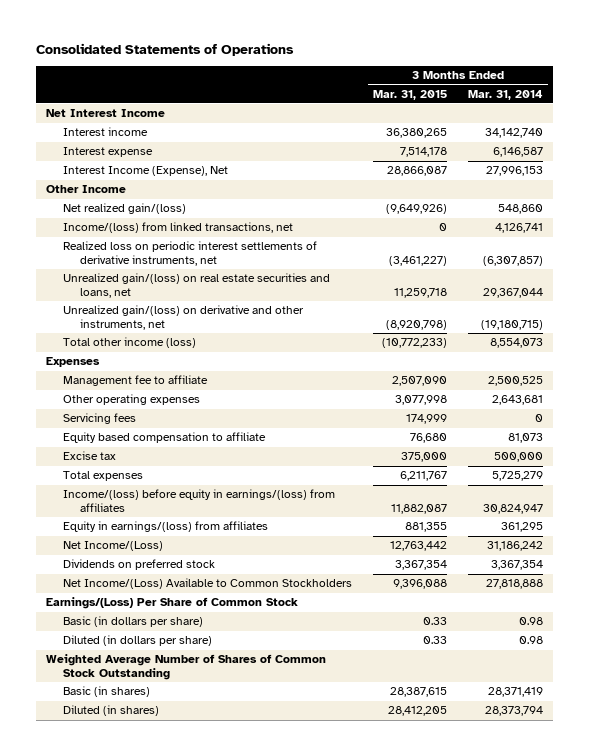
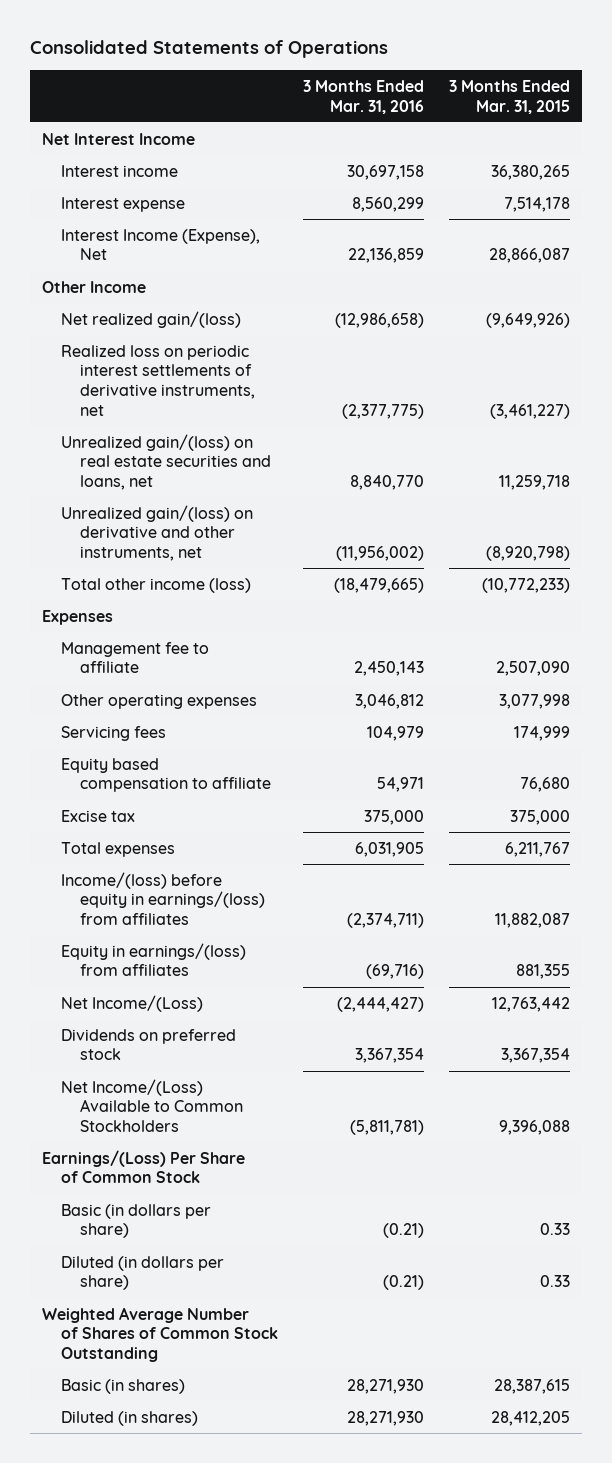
- | 3 Months Ended Mar. 31, 2015 | 3 Months Ended Mar. 31, 2014
+ | 3 Months Ended Mar. 31, 2016 | 3 Months Ended Mar. 31, 2015
- Income/(loss) from linked transactions, net | 0 | 4,126,741

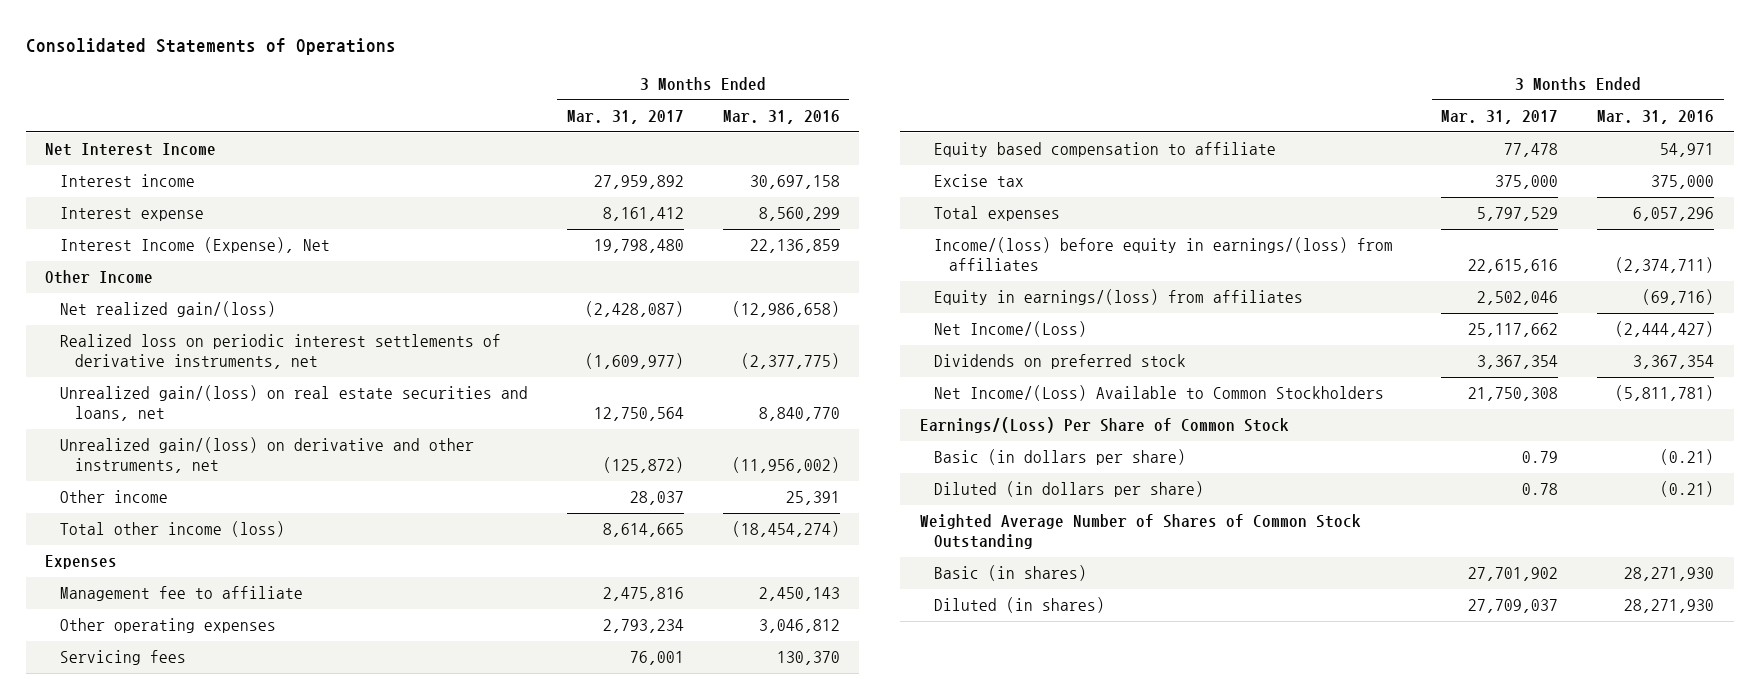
- | 3 Months Ended Mar. 31, 2016 | 3 Months Ended Mar. 31, 2015
+ | 3 Months Ended Mar. 31, 2017 | 3 Months Ended Mar. 31, 2016
- Total other income (loss) | (18,479,665) | (10,772,233)
+ Other income | 28,037 | 25,391
+ Total other income (loss) | 8,614,665 | (18,454,274)
- Servicing fees | 104,979 | 174,999
+ Servicing fees | 76,001 | 130,370
- Total expenses | 6,031,905 | 6,211,767
+ Total expenses | 5,797,529 | 6,057,296

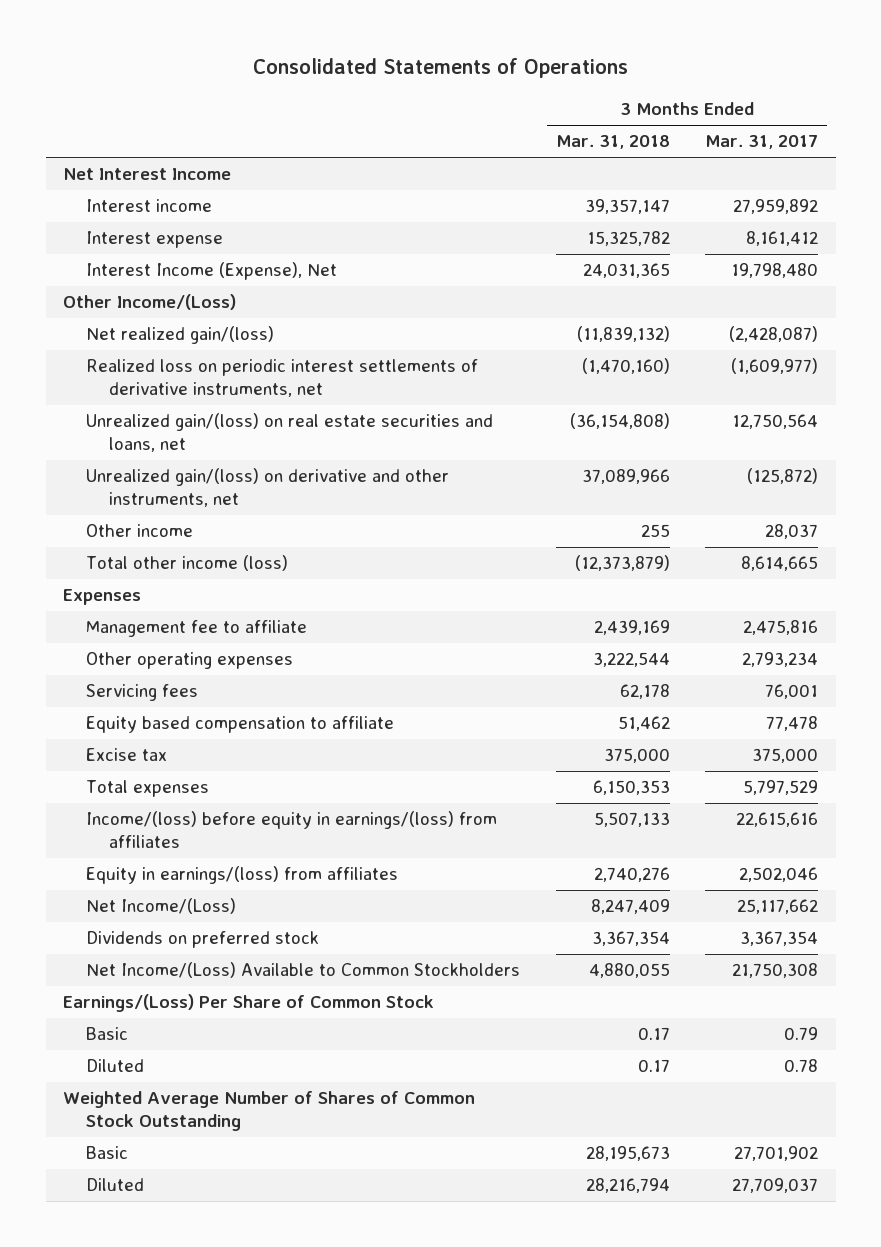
- | 3 Months Ended Mar. 31, 2017 | 3 Months Ended Mar. 31, 2016
+ | 3 Months Ended Mar. 31, 2018 | 3 Months Ended Mar. 31, 2017
- Other Income
+ Other Income/(Loss)
- Basic (in dollars per share) | 0.79 | (0.21)
- Diluted (in dollars per share) | 0.78 | (0.21)
+ Basic | 0.17 | 0.79
+ Diluted | 0.17 | 0.78
- Basic (in shares) | 27,701,902 | 28,271,930
- Diluted (in shares) | 27,709,037 | 28,271,930
+ Basic | 28,195,673 | 27,701,902
+ Diluted | 28,216,794 | 27,709,037

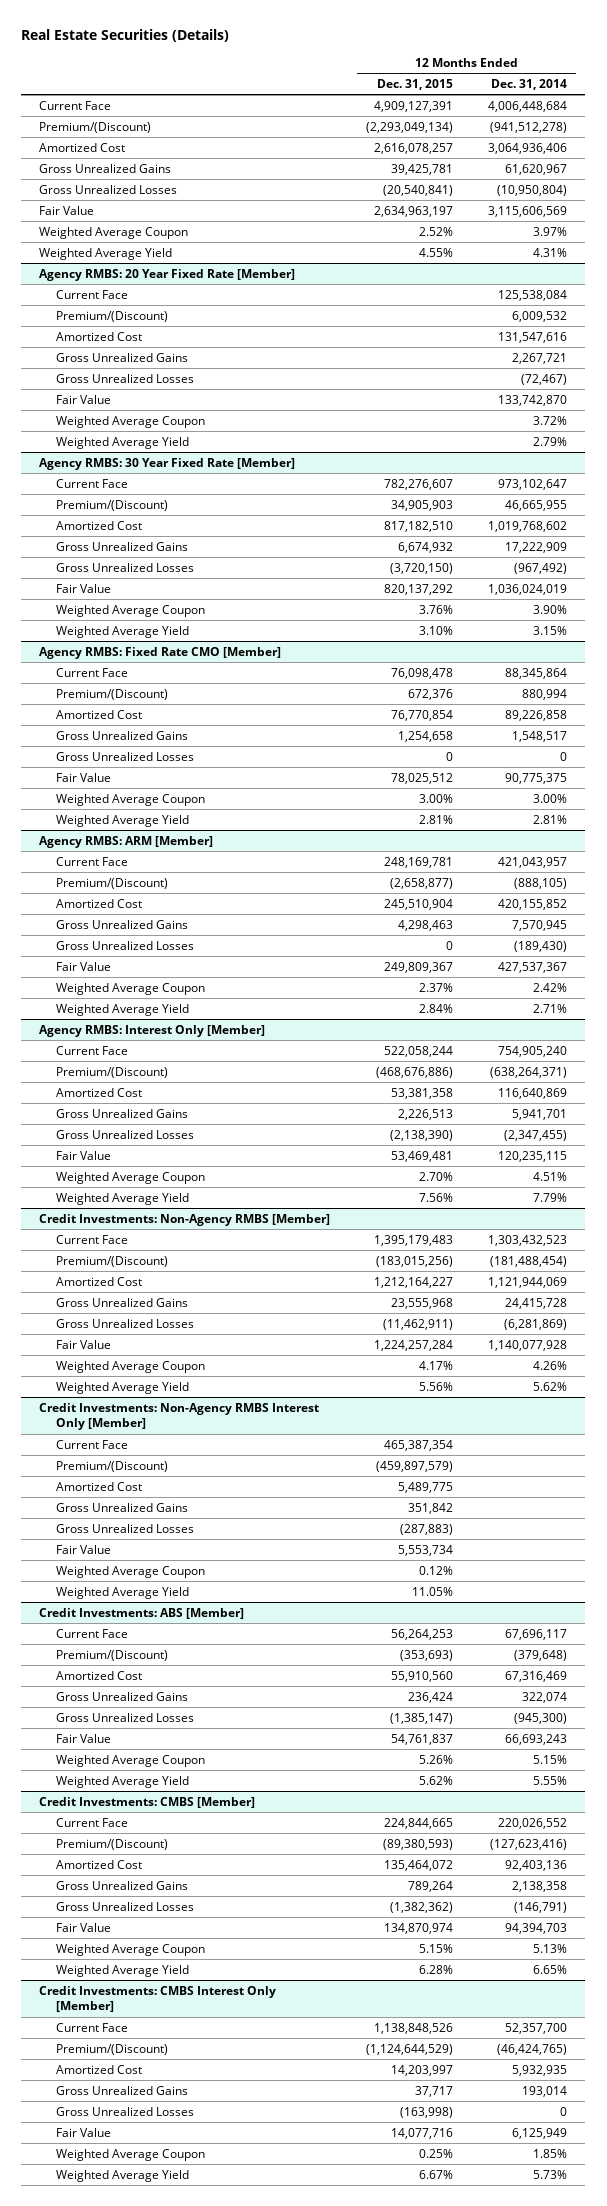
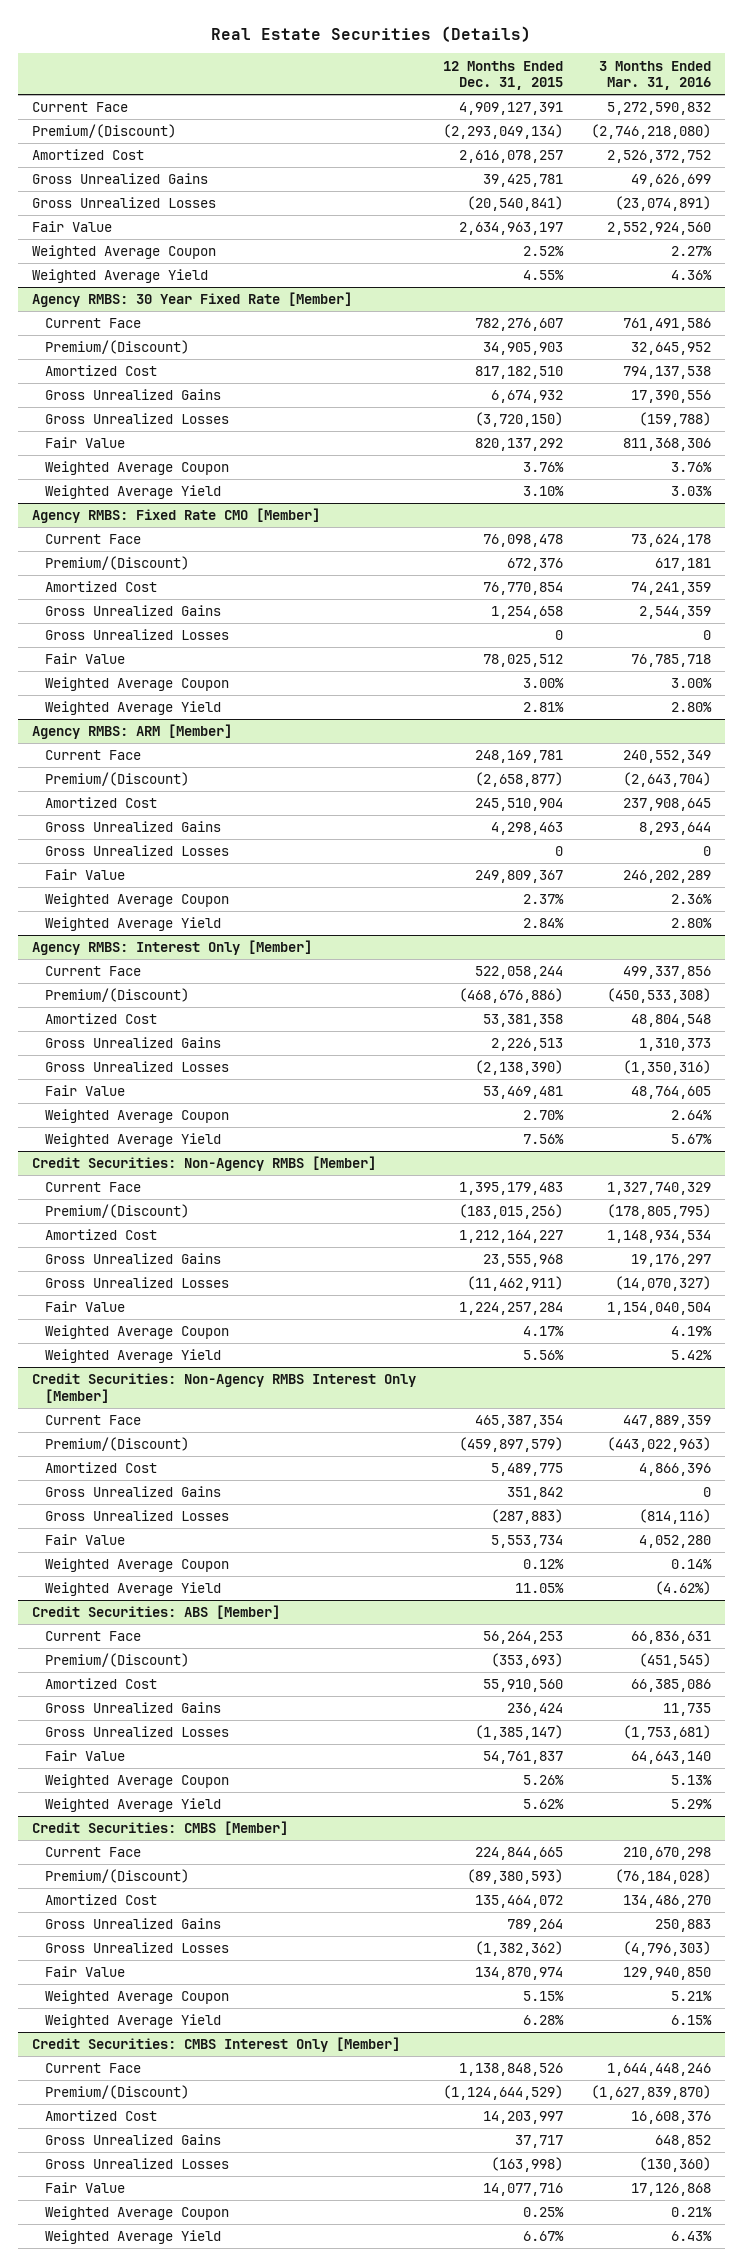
- | 12 Months Ended Dec. 31, 2015 | 12 Months Ended Dec. 31, 2014
+ | 12 Months Ended Dec. 31, 2015 | 3 Months Ended Mar. 31, 2016
- Agency RMBS: 20 Year Fixed Rate [Member]
- Current Face | | 125,538,084
- Premium/(Discount) | | 6,009,532
- Amortized Cost | | 131,547,616
- Gross Unrealized Gains | | 2,267,721
- Gross Unrealized Losses | | (72,467)
- Fair Value | | 133,742,870
- Weighted Average Coupon | | 3.72%
- Weighted Average Yield | | 2.79%
- Credit Investments: Non-Agency RMBS [Member]
+ Credit Securities: Non-Agency RMBS [Member]
- Credit Investments: Non-Agency RMBS Interest Only [Member]
+ Credit Securities: Non-Agency RMBS Interest Only [Member]
- Credit Investments: ABS [Member]
+ Credit Securities: ABS [Member]
- Credit Investments: CMBS [Member]
+ Credit Securities: CMBS [Member]
- Credit Investments: CMBS Interest Only [Member]
+ Credit Securities: CMBS Interest Only [Member]

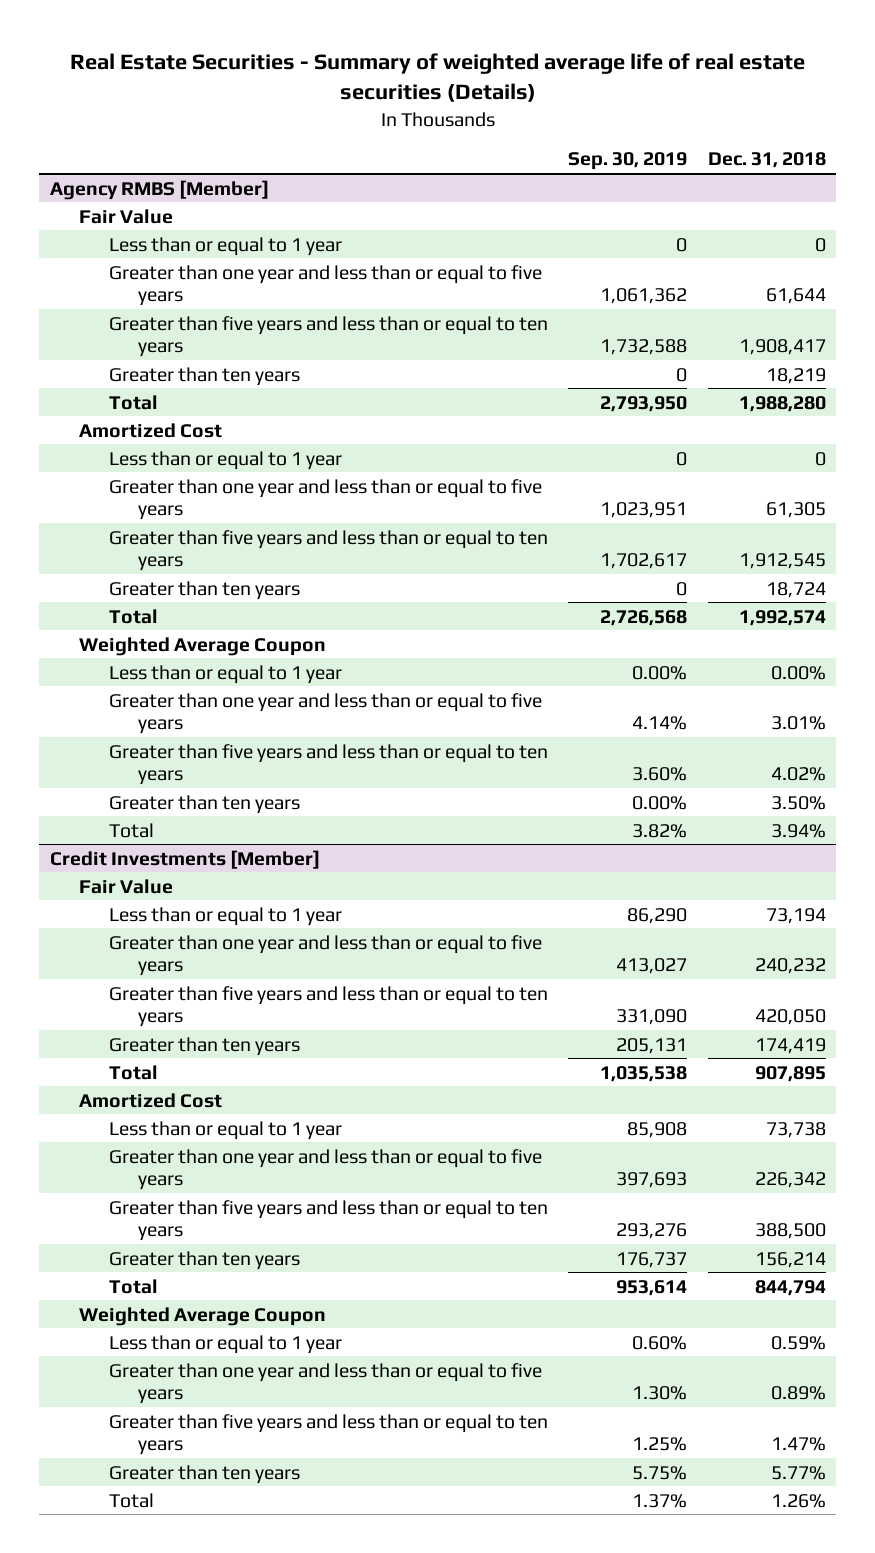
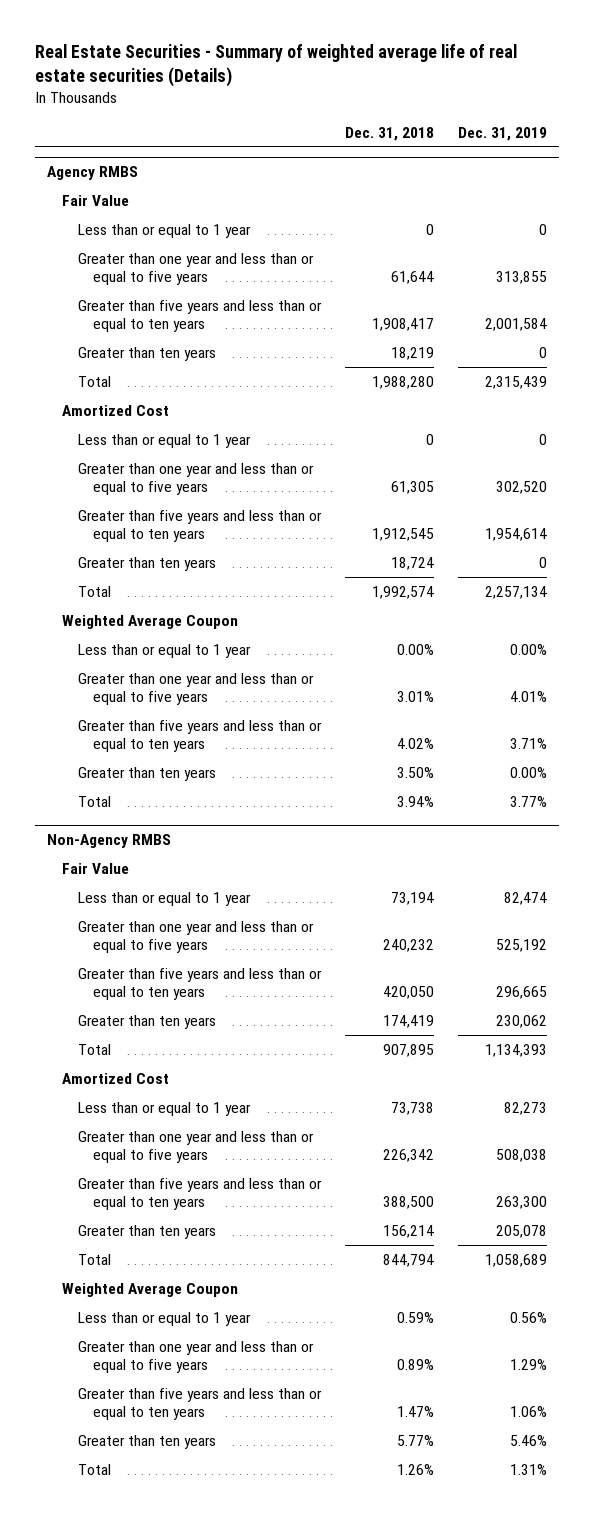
- | Sep. 30, 2019 | Dec. 31, 2018
+ | Dec. 31, 2018 | Dec. 31, 2019
- Agency RMBS [Member]
+ Agency RMBS
- Credit Investments [Member]
+ Non-Agency RMBS

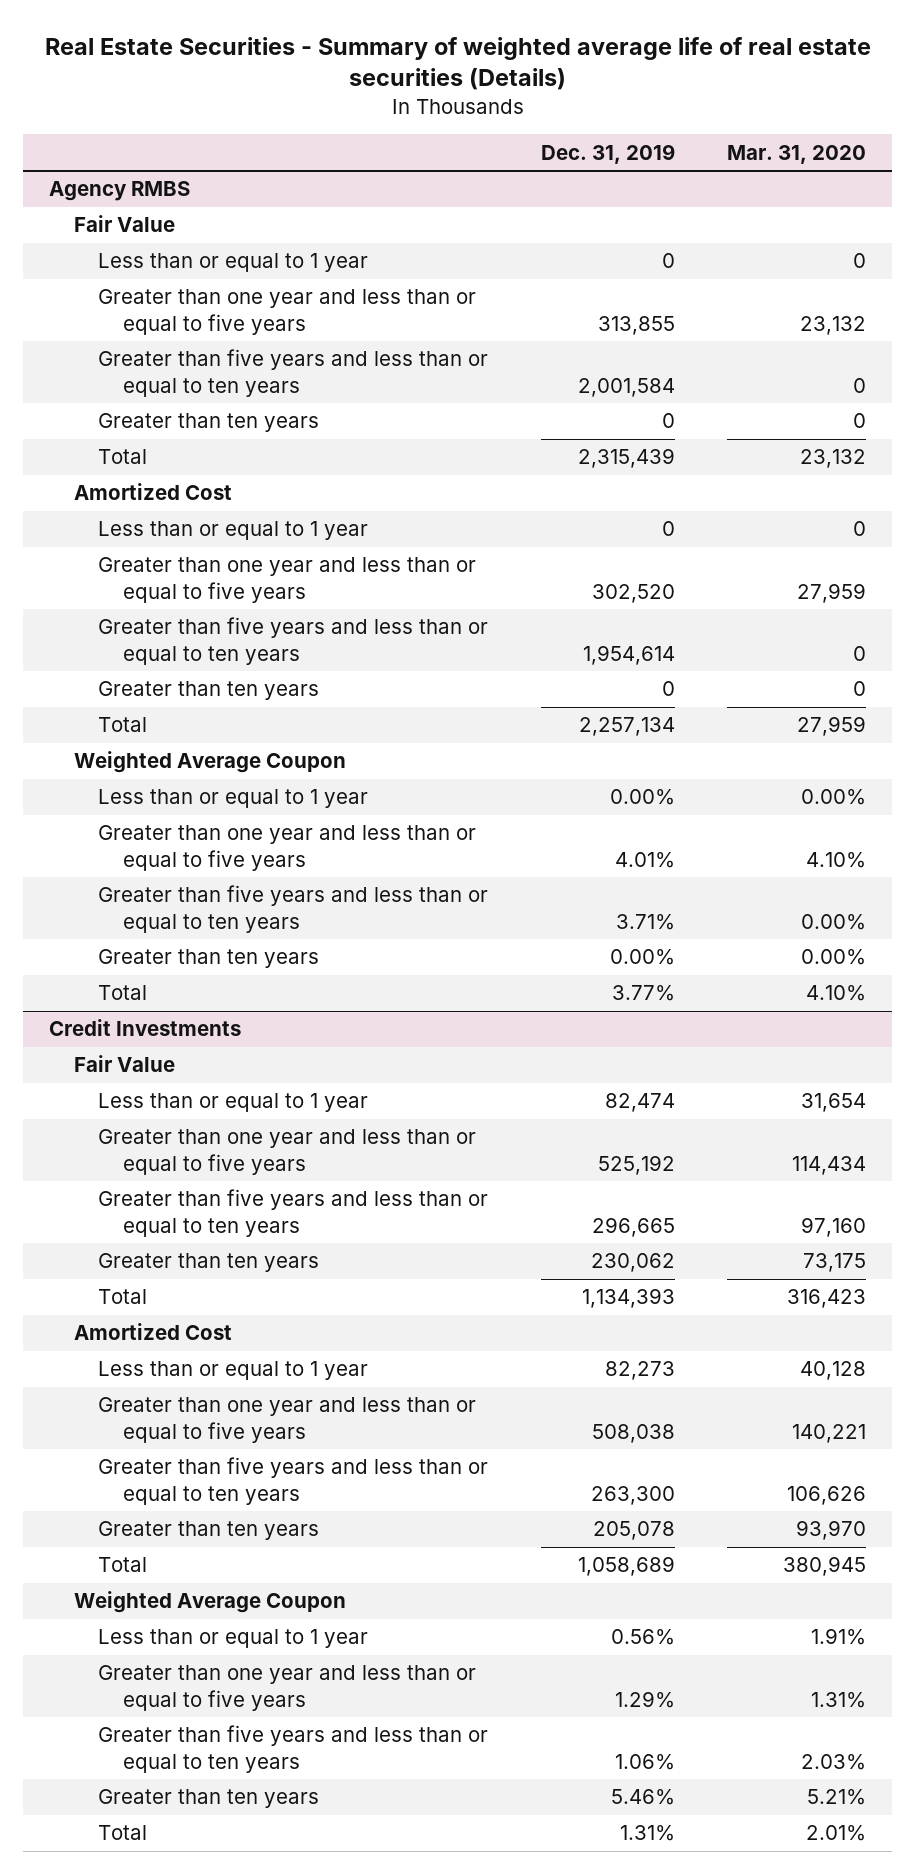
- | Dec. 31, 2018 | Dec. 31, 2019
+ | Dec. 31, 2019 | Mar. 31, 2020
- Non-Agency RMBS
+ Credit Investments

